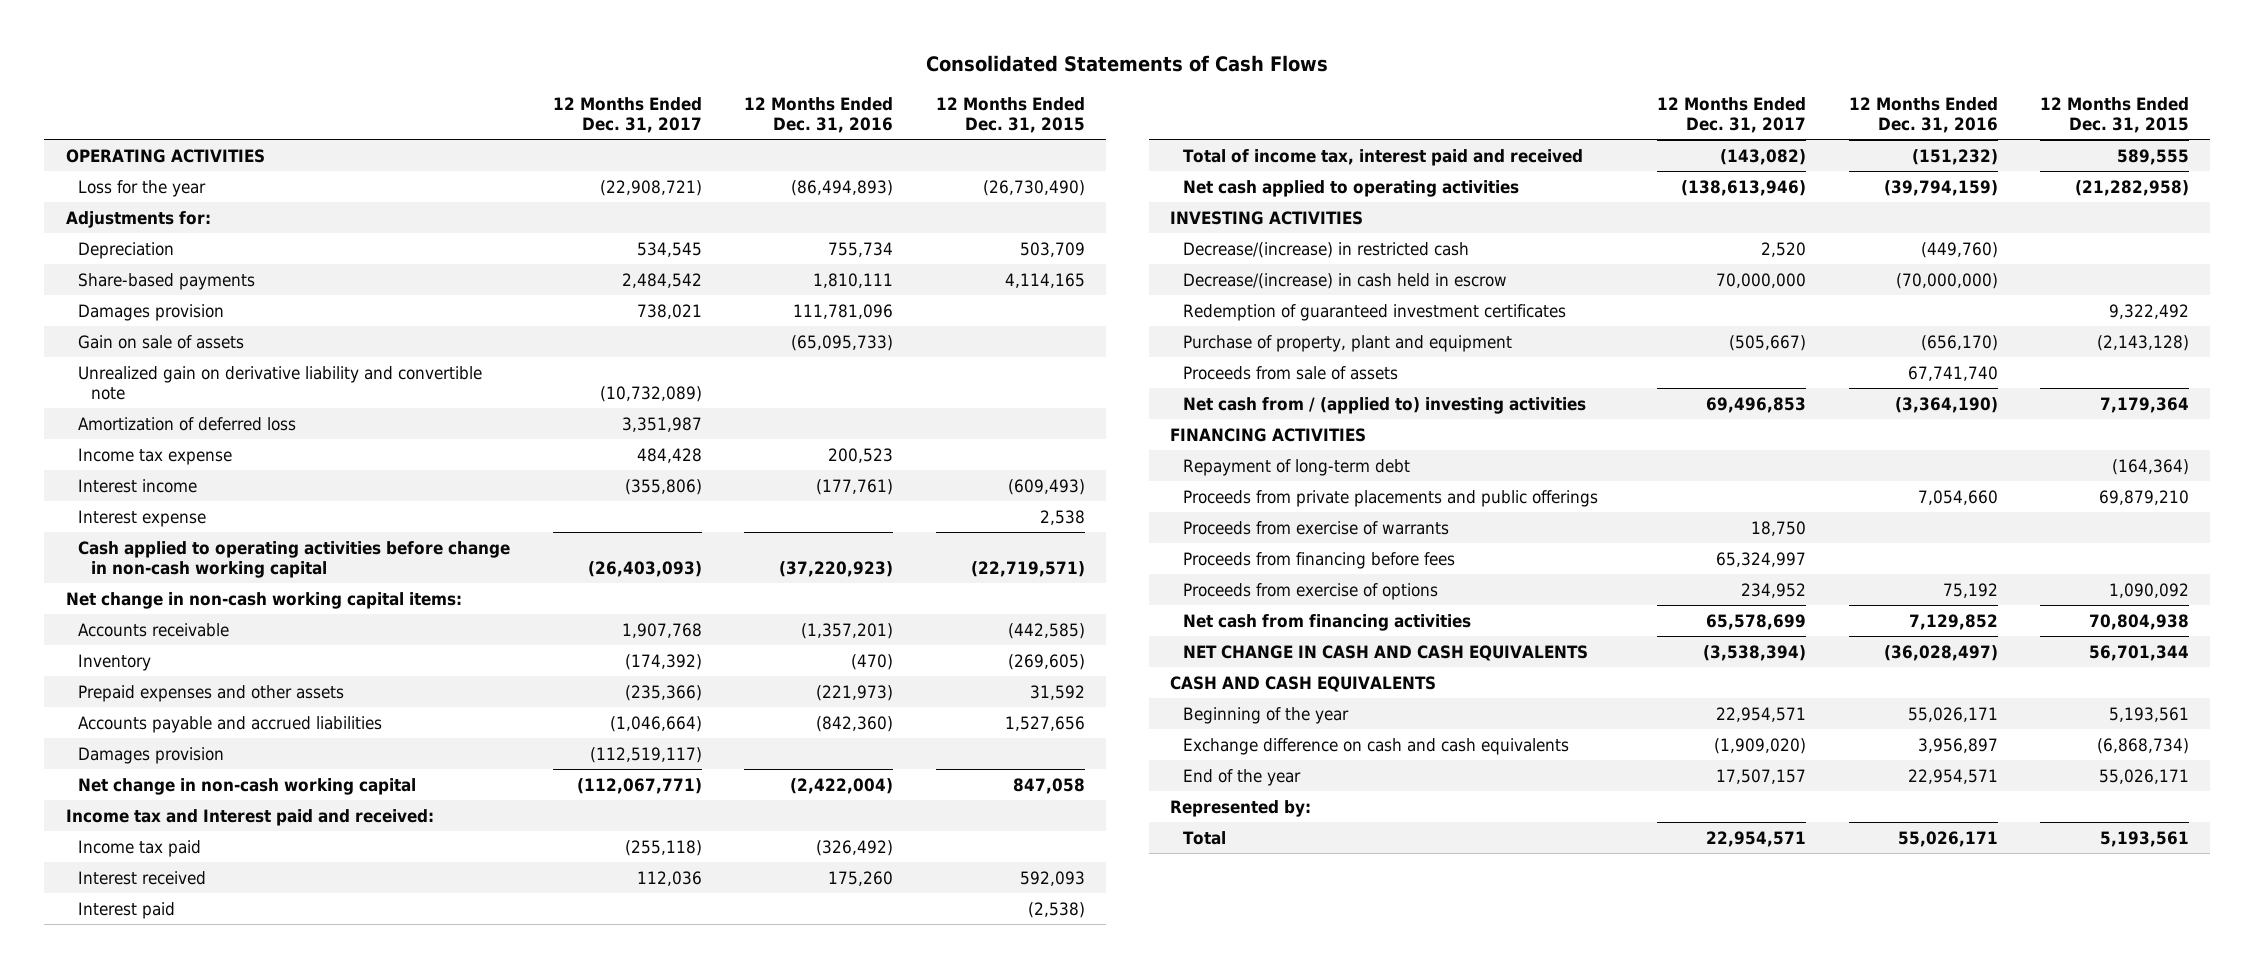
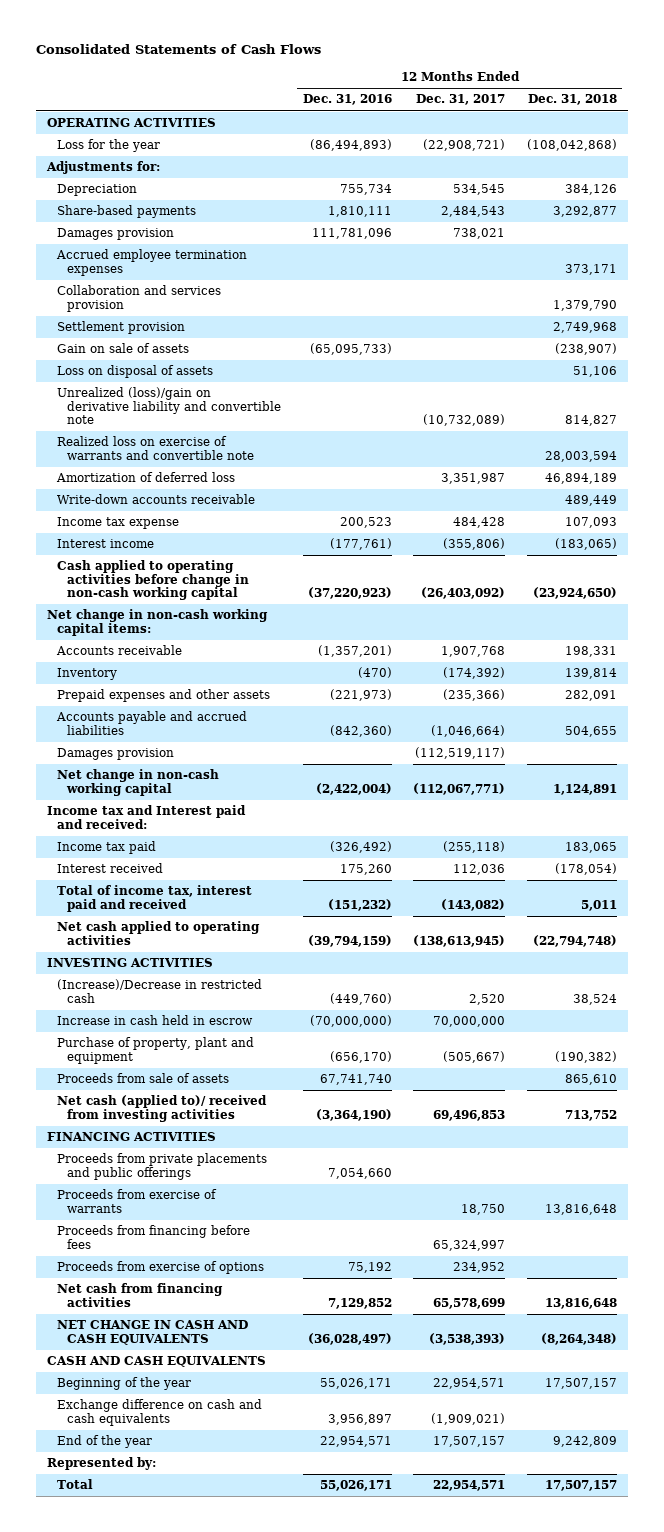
- | 12 Months Ended Dec. 31, 2017 | 12 Months Ended Dec. 31, 2016 | 12 Months Ended Dec. 31, 2015
+ | 12 Months Ended Dec. 31, 2016 | 12 Months Ended Dec. 31, 2017 | 12 Months Ended Dec. 31, 2018
- Share-based payments | 2,484,542 | 1,810,111 | 4,114,165
+ Share-based payments | 1,810,111 | 2,484,543 | 3,292,877
+ Accrued employee termination expenses | | | 373,171
+ Collaboration and services provision | | | 1,379,790
+ Settlement provision | | | 2,749,968
- Unrealized gain on derivative liability and convertible note | (10,732,089) | |
+ Loss on disposal of assets | | | 51,106
+ Unrealized (loss)/gain on derivative liability and convertible note | | (10,732,089) | 814,827
+ Realized loss on exercise of warrants and convertible note | | | 28,003,594
+ Write-down accounts receivable | | | 489,449
- Interest expense | | | 2,538
- Cash applied to operating activities before change in non-cash working capital | (26,403,093) | (37,220,923) | (22,719,571)
+ Cash applied to operating activities before change in non-cash working capital | (37,220,923) | (26,403,092) | (23,924,650)
- Interest paid | | | (2,538)
- Net cash applied to operating activities | (138,613,946) | (39,794,159) | (21,282,958)
+ Net cash applied to operating activities | (39,794,159) | (138,613,945) | (22,794,748)
- Decrease/(increase) in restricted cash | 2,520 | (449,760) |
- Decrease/(increase) in cash held in escrow | 70,000,000 | (70,000,000) |
- Redemption of guaranteed investment certificates | | | 9,322,492
+ (Increase)/Decrease in restricted cash | (449,760) | 2,520 | 38,524
+ Increase in cash held in escrow | (70,000,000) | 70,000,000 |
- Net cash from / (applied to) investing activities | 69,496,853 | (3,364,190) | 7,179,364
+ Net cash (applied to)/ received from investing activities | (3,364,190) | 69,496,853 | 713,752
- Repayment of long-term debt | | | (164,364)
- NET CHANGE IN CASH AND CASH EQUIVALENTS | (3,538,394) | (36,028,497) | 56,701,344
+ NET CHANGE IN CASH AND CASH EQUIVALENTS | (36,028,497) | (3,538,393) | (8,264,348)
- Exchange difference on cash and cash equivalents | (1,909,020) | 3,956,897 | (6,868,734)
+ Exchange difference on cash and cash equivalents | 3,956,897 | (1,909,021) |

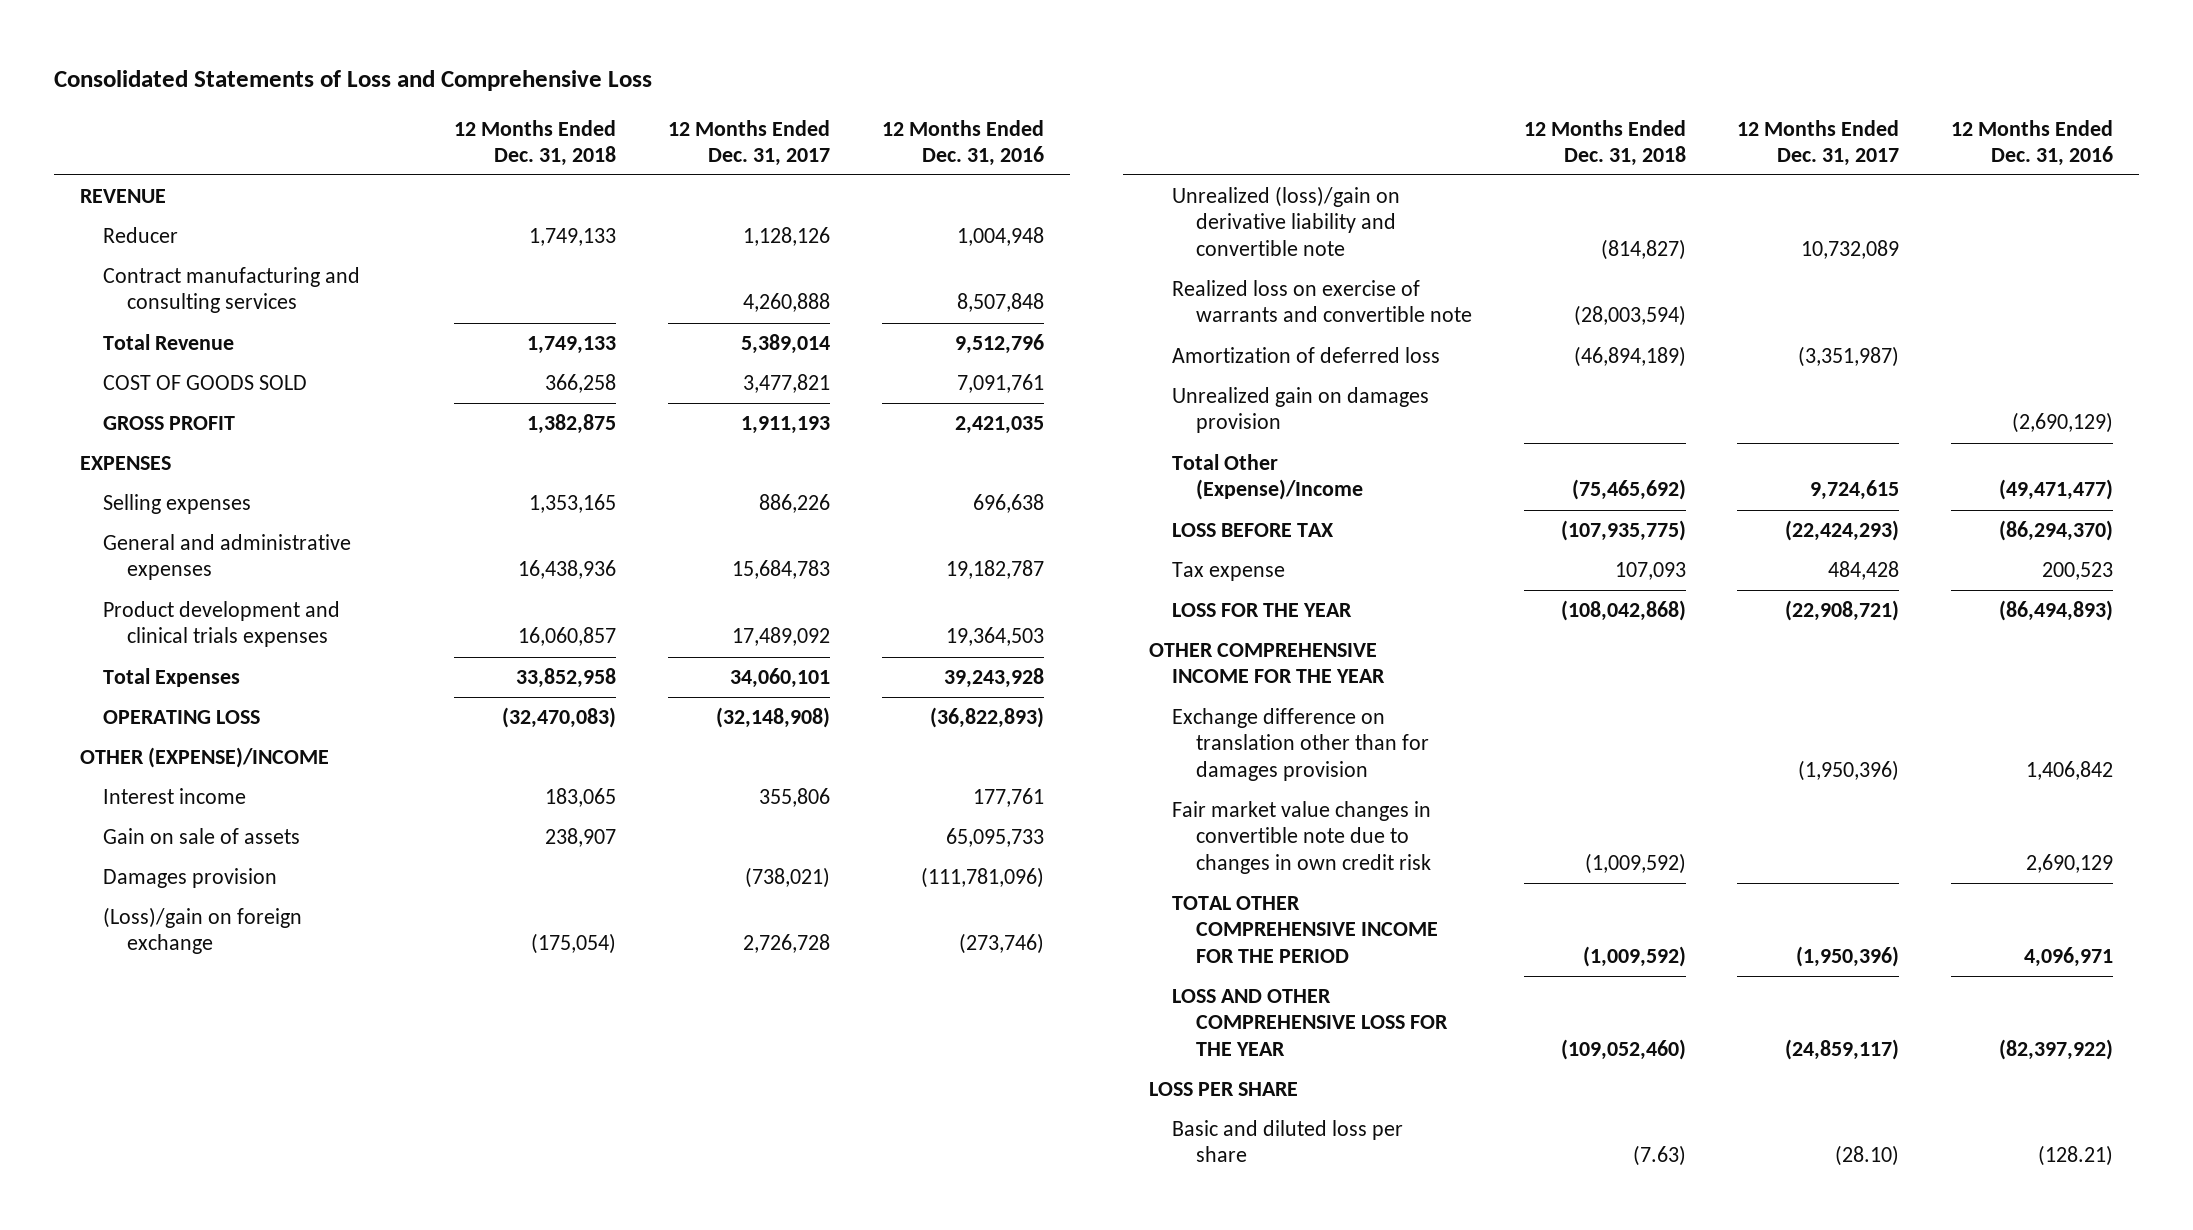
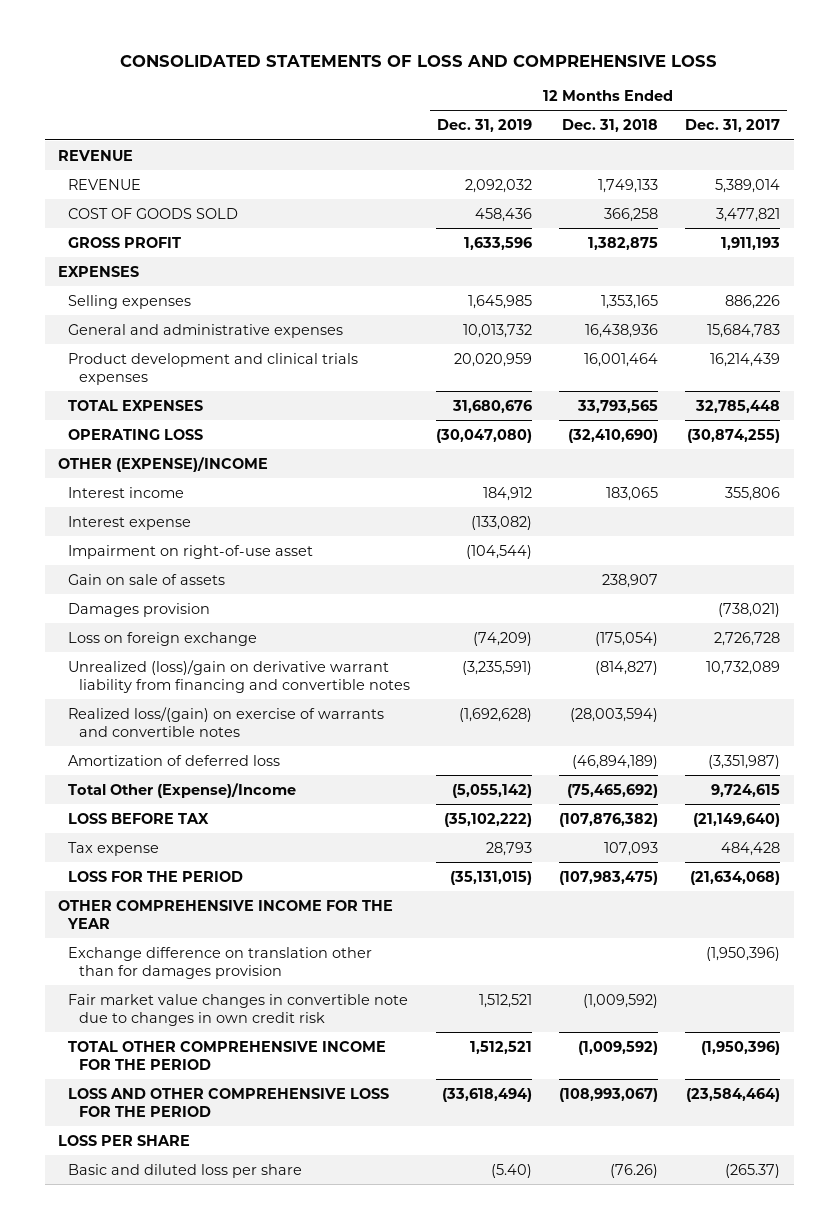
- Consolidated Statements of Loss and Comprehensive Loss
+ CONSOLIDATED STATEMENTS OF LOSS AND COMPREHENSIVE LOSS
- | 12 Months Ended Dec. 31, 2018 | 12 Months Ended Dec. 31, 2017 | 12 Months Ended Dec. 31, 2016
+ | 12 Months Ended Dec. 31, 2019 | 12 Months Ended Dec. 31, 2018 | 12 Months Ended Dec. 31, 2017
- Reducer | 1,749,133 | 1,128,126 | 1,004,948
- Contract manufacturing and consulting services | | 4,260,888 | 8,507,848
- Total Revenue | 1,749,133 | 5,389,014 | 9,512,796
+ REVENUE | 2,092,032 | 1,749,133 | 5,389,014
- Product development and clinical trials expenses | 16,060,857 | 17,489,092 | 19,364,503
- Total Expenses | 33,852,958 | 34,060,101 | 39,243,928
- OPERATING LOSS | (32,470,083) | (32,148,908) | (36,822,893)
+ Product development and clinical trials expenses | 20,020,959 | 16,001,464 | 16,214,439
+ TOTAL EXPENSES | 31,680,676 | 33,793,565 | 32,785,448
+ OPERATING LOSS | (30,047,080) | (32,410,690) | (30,874,255)
+ Interest expense | (133,082) | |
+ Impairment on right-of-use asset | (104,544) | |
- (Loss)/gain on foreign exchange | (175,054) | 2,726,728 | (273,746)
- Unrealized (loss)/gain on derivative liability and convertible note | (814,827) | 10,732,089 |
- Realized loss on exercise of warrants and convertible note | (28,003,594) | |
+ Loss on foreign exchange | (74,209) | (175,054) | 2,726,728
+ Unrealized (loss)/gain on derivative warrant liability from financing and convertible notes | (3,235,591) | (814,827) | 10,732,089
+ Realized loss/(gain) on exercise of warrants and convertible notes | (1,692,628) | (28,003,594) |
- Unrealized gain on damages provision | | | (2,690,129)
- LOSS BEFORE TAX | (107,935,775) | (22,424,293) | (86,294,370)
+ LOSS BEFORE TAX | (35,102,222) | (107,876,382) | (21,149,640)
- LOSS FOR THE YEAR | (108,042,868) | (22,908,721) | (86,494,893)
+ LOSS FOR THE PERIOD | (35,131,015) | (107,983,475) | (21,634,068)
- LOSS AND OTHER COMPREHENSIVE LOSS FOR THE YEAR | (109,052,460) | (24,859,117) | (82,397,922)
+ LOSS AND OTHER COMPREHENSIVE LOSS FOR THE PERIOD | (33,618,494) | (108,993,067) | (23,584,464)
- Basic and diluted loss per share | (7.63) | (28.10) | (128.21)
+ Basic and diluted loss per share | (5.40) | (76.26) | (265.37)

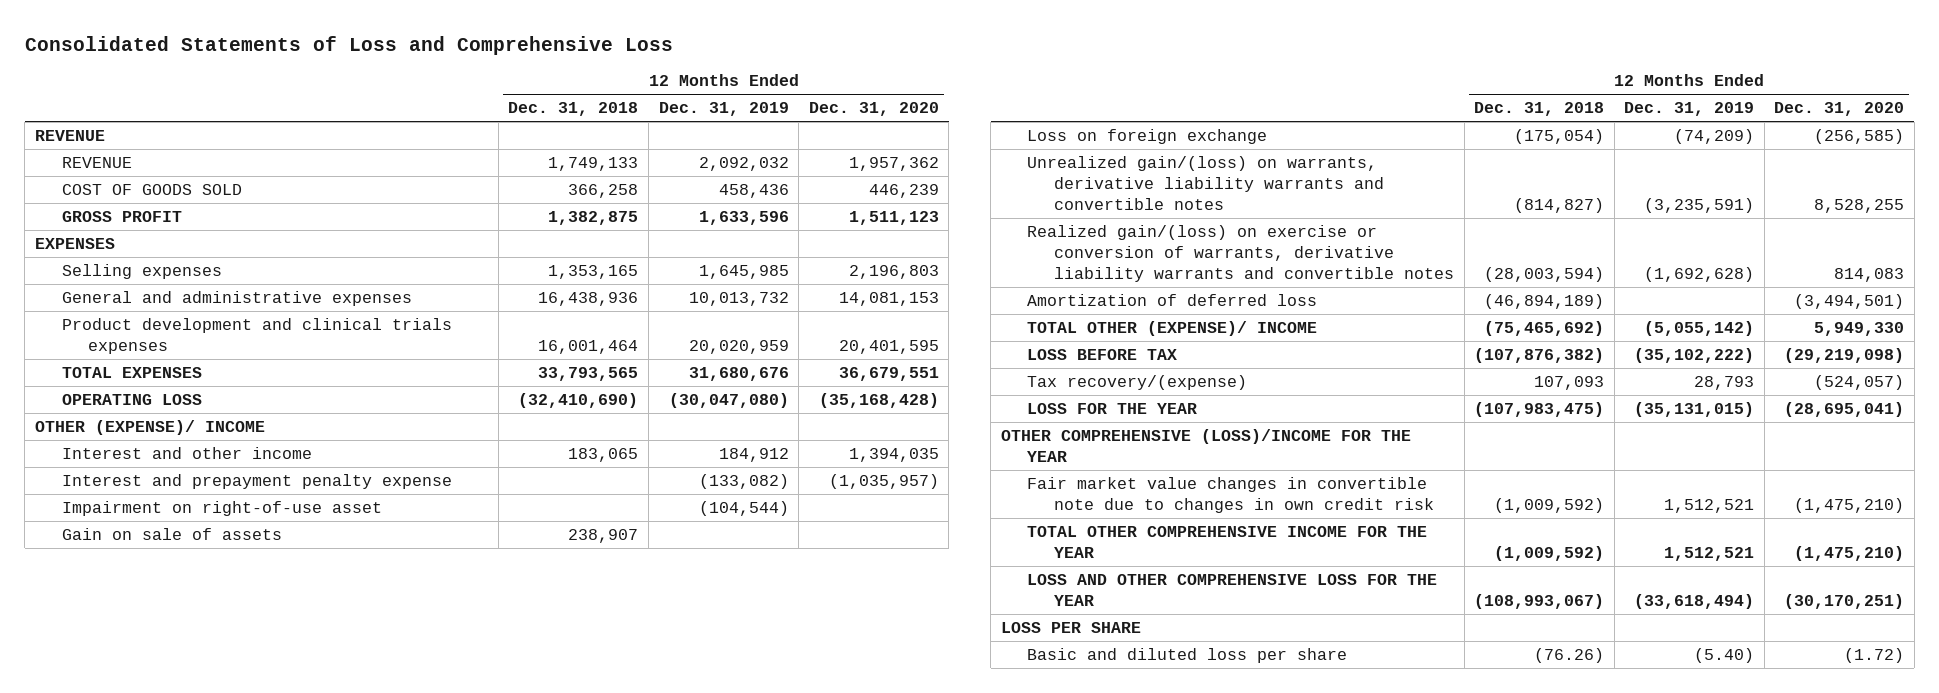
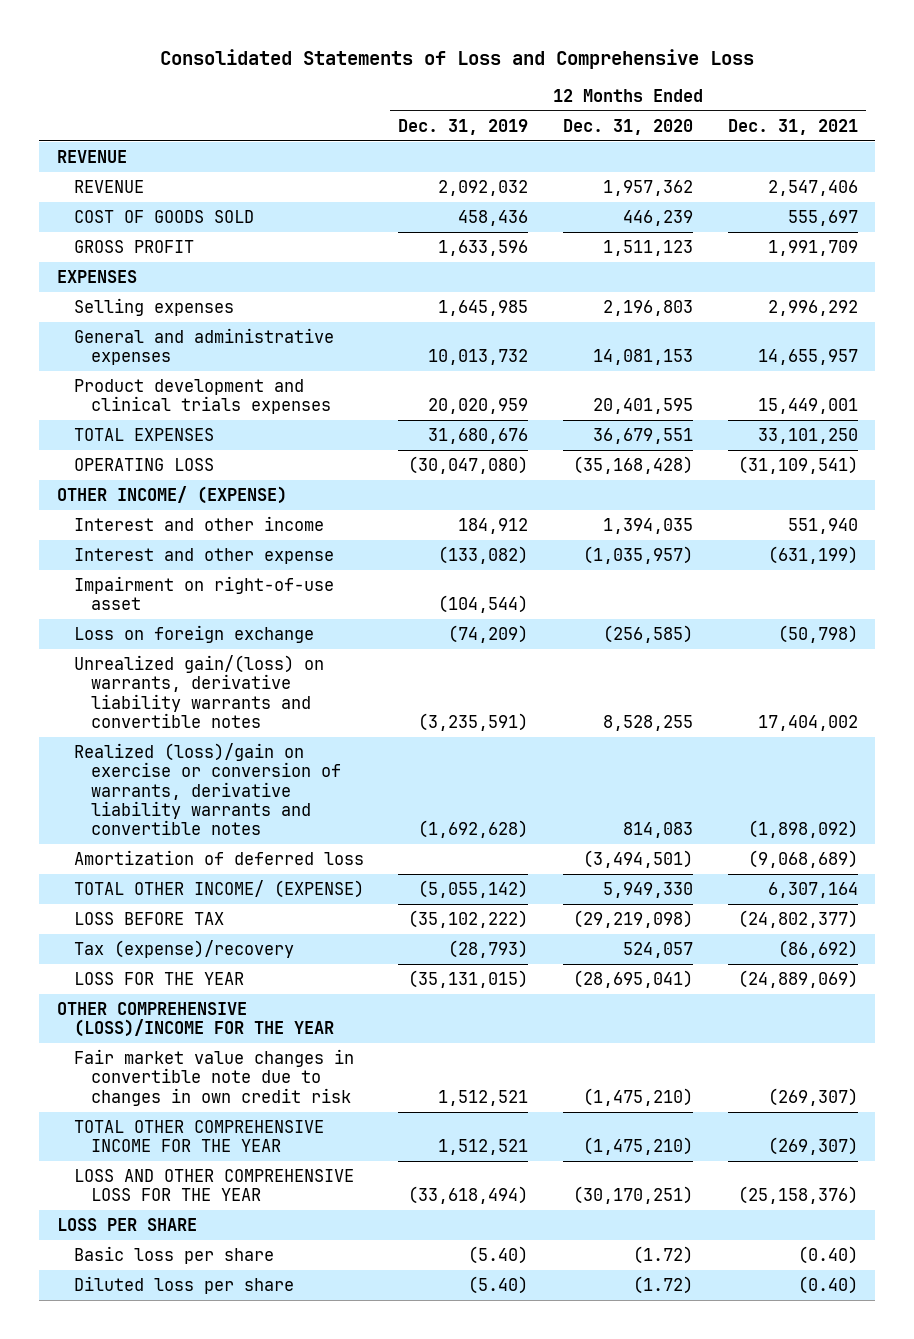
- | 12 Months Ended Dec. 31, 2018 | 12 Months Ended Dec. 31, 2019 | 12 Months Ended Dec. 31, 2020
+ | 12 Months Ended Dec. 31, 2019 | 12 Months Ended Dec. 31, 2020 | 12 Months Ended Dec. 31, 2021
- OTHER (EXPENSE)/ INCOME
+ OTHER INCOME/ (EXPENSE)
- Interest and prepayment penalty expense | | (133,082) | (1,035,957)
+ Interest and other expense | (133,082) | (1,035,957) | (631,199)
- Gain on sale of assets | 238,907 | |
- Realized gain/(loss) on exercise or conversion of warrants, derivative liability warrants and convertible notes | (28,003,594) | (1,692,628) | 814,083
+ Realized (loss)/gain on exercise or conversion of warrants, derivative liability warrants and convertible notes | (1,692,628) | 814,083 | (1,898,092)
- TOTAL OTHER (EXPENSE)/ INCOME | (75,465,692) | (5,055,142) | 5,949,330
+ TOTAL OTHER INCOME/ (EXPENSE) | (5,055,142) | 5,949,330 | 6,307,164
- Tax recovery/(expense) | 107,093 | 28,793 | (524,057)
+ Tax (expense)/recovery | (28,793) | 524,057 | (86,692)
- Basic and diluted loss per share | (76.26) | (5.40) | (1.72)
+ Basic loss per share | (5.40) | (1.72) | (0.40)
+ Diluted loss per share | (5.40) | (1.72) | (0.40)

